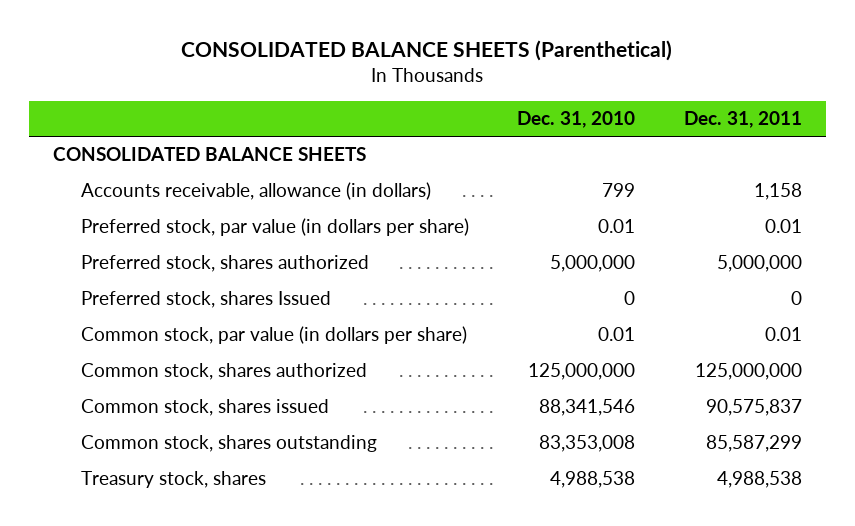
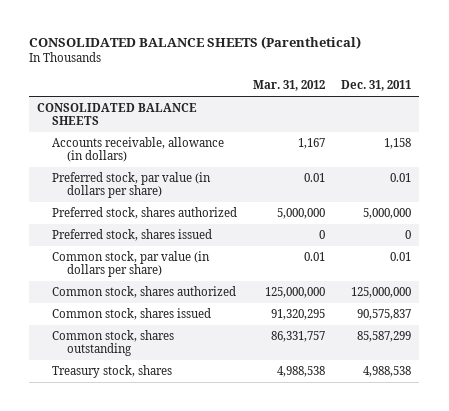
- | Dec. 31, 2010 | Dec. 31, 2011
+ | Mar. 31, 2012 | Dec. 31, 2011
- Preferred stock, shares Issued | 0 | 0
+ Preferred stock, shares issued | 0 | 0

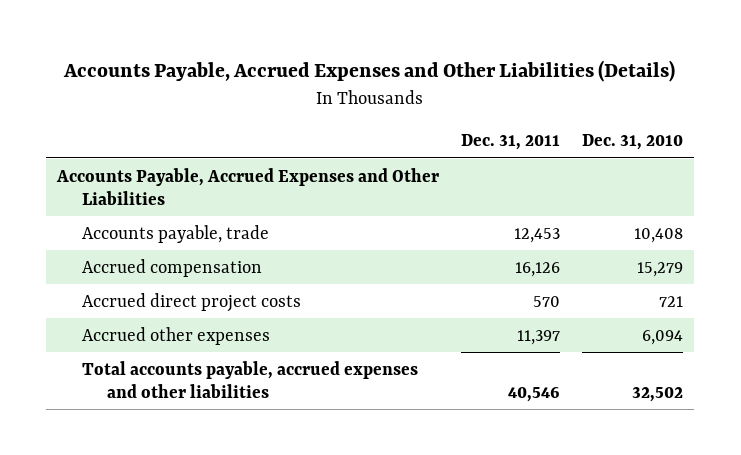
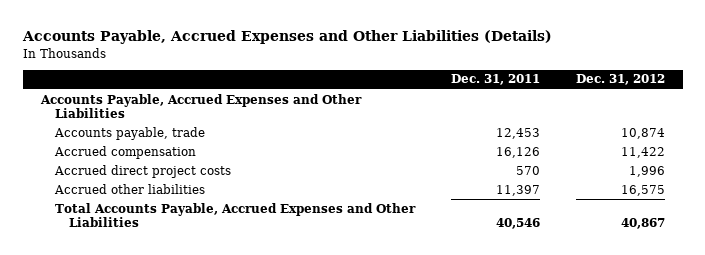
- | Dec. 31, 2011 | Dec. 31, 2010
+ | Dec. 31, 2011 | Dec. 31, 2012
- Accrued other expenses | 11,397 | 6,094
- Total accounts payable, accrued expenses and other liabilities | 40,546 | 32,502
+ Accrued other liabilities | 11,397 | 16,575
+ Total Accounts Payable, Accrued Expenses and Other Liabilities | 40,546 | 40,867

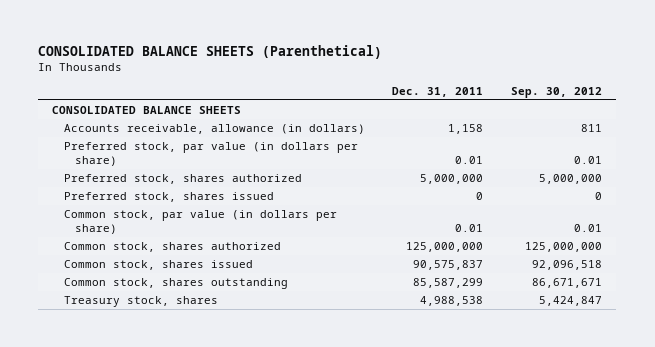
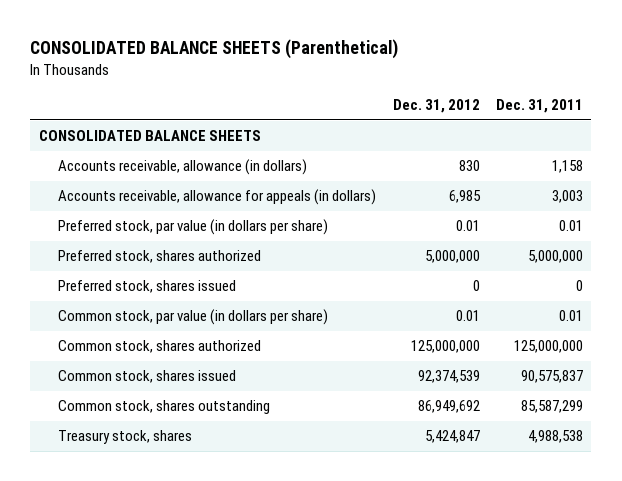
- | Dec. 31, 2011 | Sep. 30, 2012
+ | Dec. 31, 2012 | Dec. 31, 2011
+ Accounts receivable, allowance for appeals (in dollars) | 6,985 | 3,003

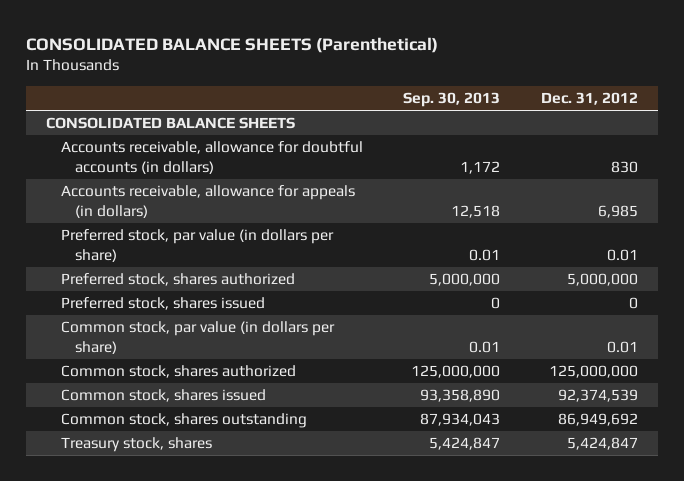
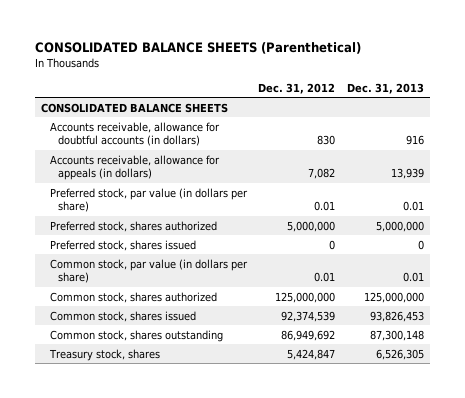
- | Sep. 30, 2013 | Dec. 31, 2012
+ | Dec. 31, 2012 | Dec. 31, 2013
- Accounts receivable, allowance for appeals (in dollars) | 12,518 | 6,985
+ Accounts receivable, allowance for appeals (in dollars) | 7,082 | 13,939

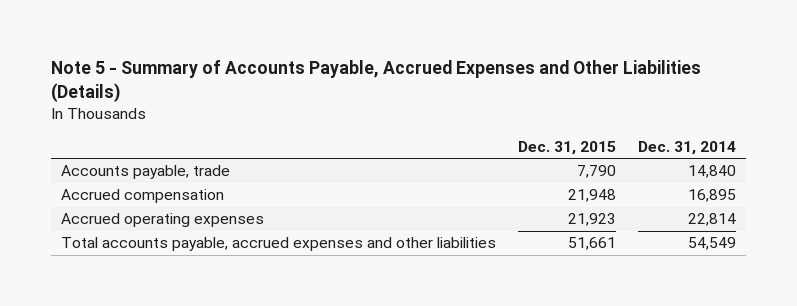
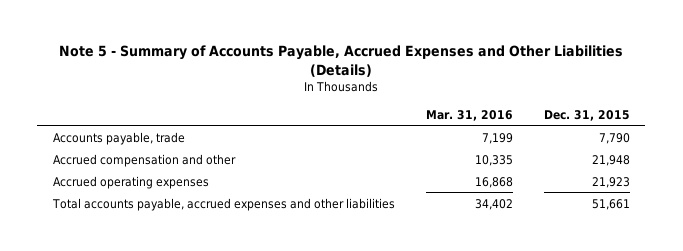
- | Dec. 31, 2015 | Dec. 31, 2014
+ | Mar. 31, 2016 | Dec. 31, 2015
- Accrued compensation | 21,948 | 16,895
+ Accrued compensation and other | 10,335 | 21,948

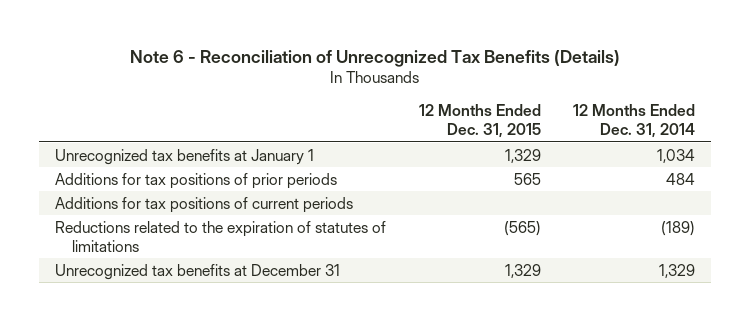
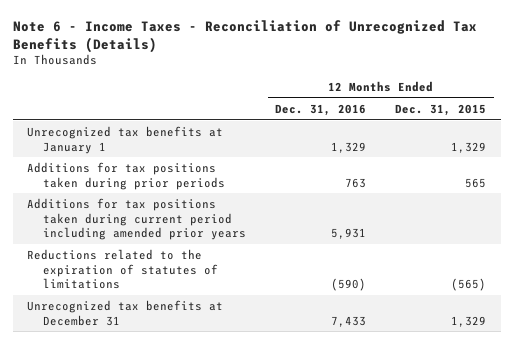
- Note 6 - Reconciliation of Unrecognized Tax Benefits (Details)
+ Note 6 - Income Taxes - Reconciliation of Unrecognized Tax Benefits (Details)
- | 12 Months Ended Dec. 31, 2015 | 12 Months Ended Dec. 31, 2014
+ | 12 Months Ended Dec. 31, 2016 | 12 Months Ended Dec. 31, 2015
- Additions for tax positions of prior periods | 565 | 484
- Additions for tax positions of current periods
+ Additions for tax positions taken during prior periods | 763 | 565
+ Additions for tax positions taken during current period including amended prior years | 5,931 |

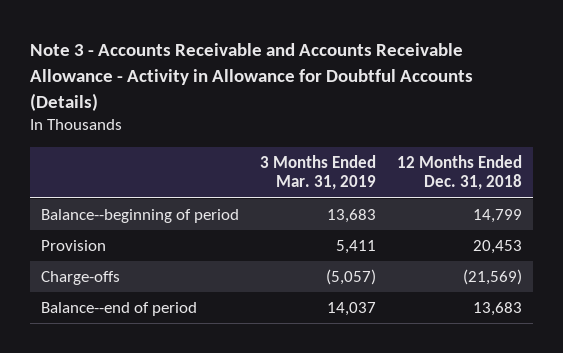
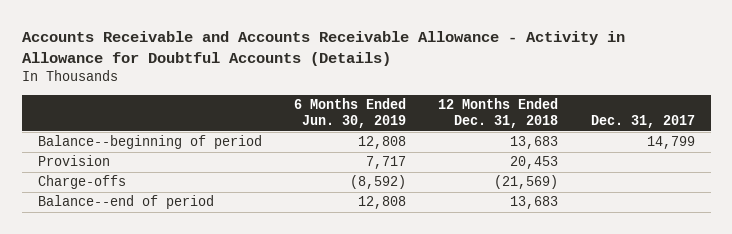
- Note 3 - Accounts Receivable and Accounts Receivable Allowance - Activity in Allowance for Doubtful Accounts (Details)
+ Accounts Receivable and Accounts Receivable Allowance - Activity in Allowance for Doubtful Accounts (Details)
- | 3 Months Ended Mar. 31, 2019 | 12 Months Ended Dec. 31, 2018
+ | 6 Months Ended Jun. 30, 2019 | 12 Months Ended Dec. 31, 2018 | Dec. 31, 2017
- Balance--beginning of period | 13,683 | 14,799
+ Balance--beginning of period | 12,808 | 13,683 | 14,799

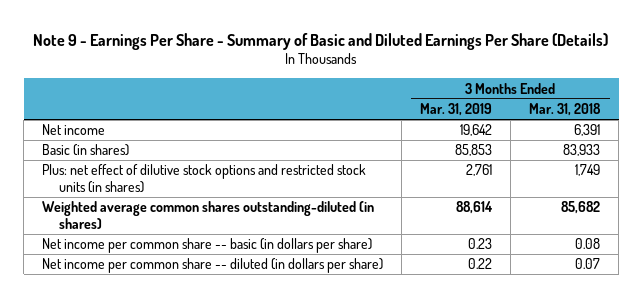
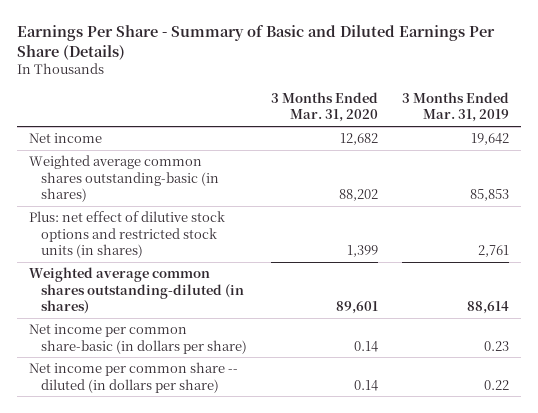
- Note 9 - Earnings Per Share - Summary of Basic and Diluted Earnings Per Share (Details)
+ Earnings Per Share - Summary of Basic and Diluted Earnings Per Share (Details)
- | 3 Months Ended Mar. 31, 2019 | 3 Months Ended Mar. 31, 2018
+ | 3 Months Ended Mar. 31, 2020 | 3 Months Ended Mar. 31, 2019
- Basic (in shares) | 85,853 | 83,933
+ Weighted average common shares outstanding-basic (in shares) | 88,202 | 85,853
- Net income per common share -- basic (in dollars per share) | 0.23 | 0.08
+ Net income per common share-basic (in dollars per share) | 0.14 | 0.23

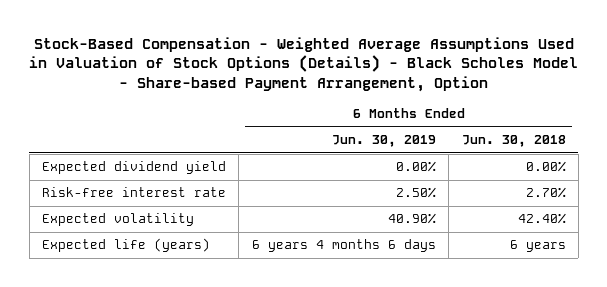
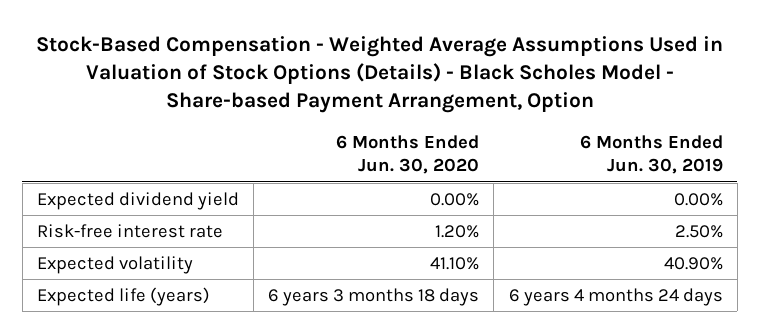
- | 6 Months Ended Jun. 30, 2019 | 6 Months Ended Jun. 30, 2018
+ | 6 Months Ended Jun. 30, 2020 | 6 Months Ended Jun. 30, 2019
- Expected life (years) | 6 years 4 months 6 days | 6 years
+ Expected life (years) | 6 years 3 months 18 days | 6 years 4 months 24 days

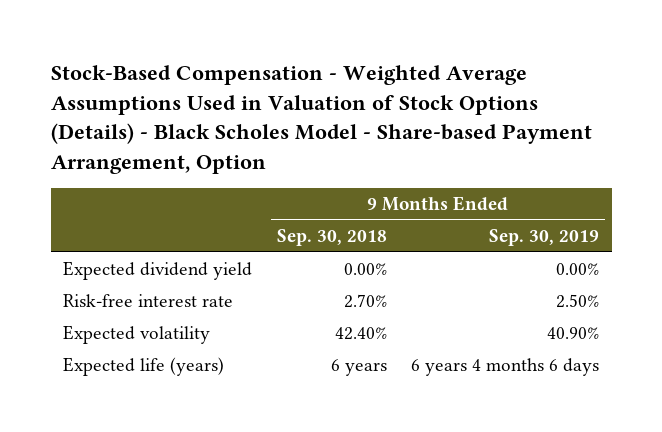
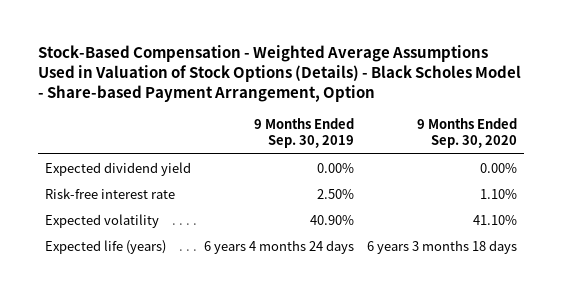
- | 9 Months Ended Sep. 30, 2018 | 9 Months Ended Sep. 30, 2019
+ | 9 Months Ended Sep. 30, 2019 | 9 Months Ended Sep. 30, 2020
- Expected life (years) | 6 years | 6 years 4 months 6 days
+ Expected life (years) | 6 years 4 months 24 days | 6 years 3 months 18 days

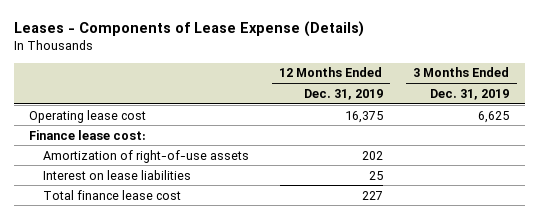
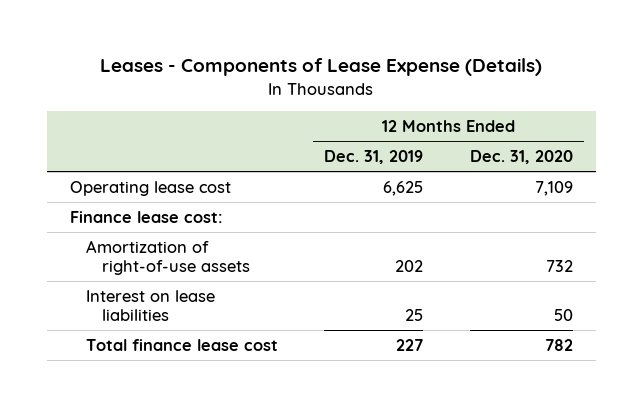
- | 12 Months Ended Dec. 31, 2019 | 3 Months Ended Dec. 31, 2019
+ | 12 Months Ended Dec. 31, 2019 | 12 Months Ended Dec. 31, 2020
- Operating lease cost | 16,375 | 6,625
+ Operating lease cost | 6,625 | 7,109

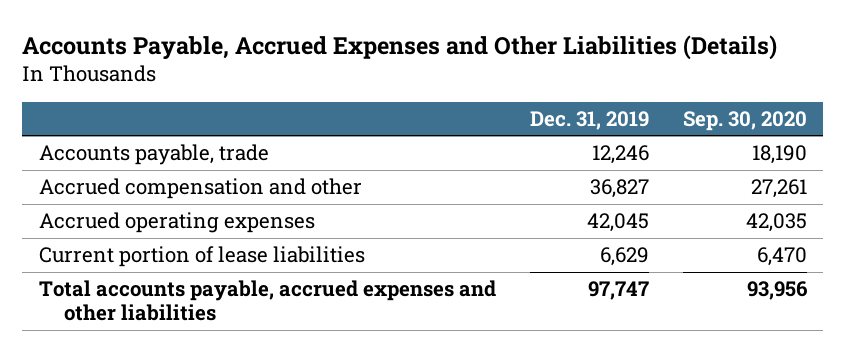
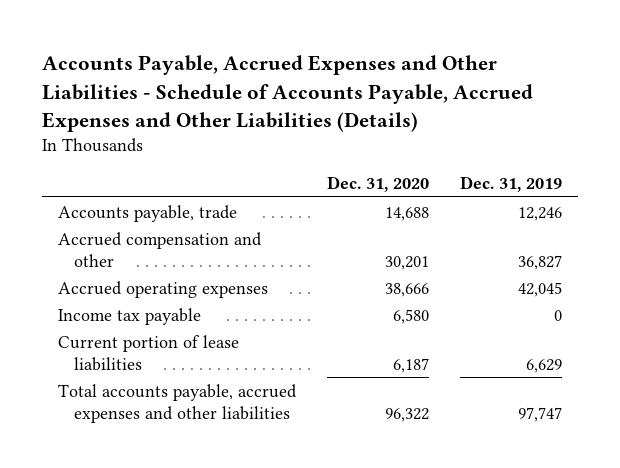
- Accounts Payable, Accrued Expenses and Other Liabilities (Details)
+ Accounts Payable, Accrued Expenses and Other Liabilities - Schedule of Accounts Payable, Accrued Expenses and Other Liabilities (Details)
- | Dec. 31, 2019 | Sep. 30, 2020
+ | Dec. 31, 2020 | Dec. 31, 2019
+ Income tax payable | 6,580 | 0

